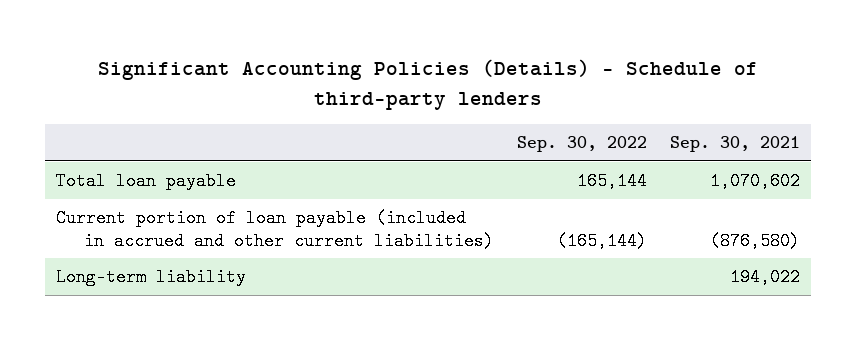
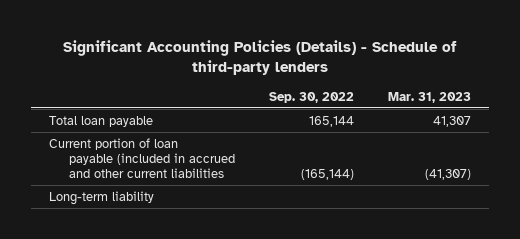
- | Sep. 30, 2022 | Sep. 30, 2021
+ | Sep. 30, 2022 | Mar. 31, 2023
- Current portion of loan payable (included in accrued and other current liabilities) | (165,144) | (876,580)
+ Current portion of loan payable (included in accrued and other current liabilities | (165,144) | (41,307)

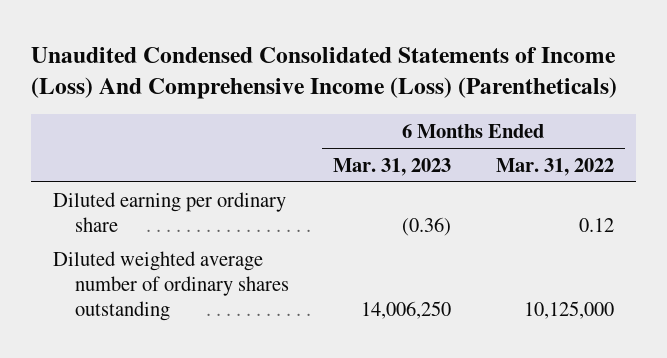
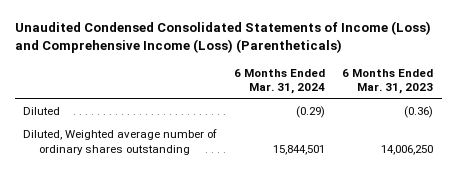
- Unaudited Condensed Consolidated Statements of Income (Loss) And Comprehensive Income (Loss) (Parentheticals)
+ Unaudited Condensed Consolidated Statements of Income (Loss) and Comprehensive Income (Loss) (Parentheticals)
- | 6 Months Ended Mar. 31, 2023 | 6 Months Ended Mar. 31, 2022
+ | 6 Months Ended Mar. 31, 2024 | 6 Months Ended Mar. 31, 2023
- Diluted earning per ordinary share | (0.36) | 0.12
- Diluted weighted average number of ordinary shares outstanding | 14,006,250 | 10,125,000
+ Diluted | (0.29) | (0.36)
+ Diluted, Weighted average number of ordinary shares outstanding | 15,844,501 | 14,006,250

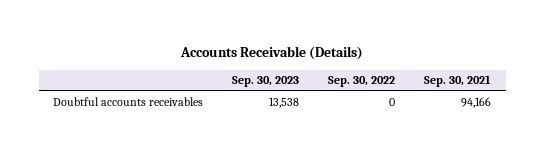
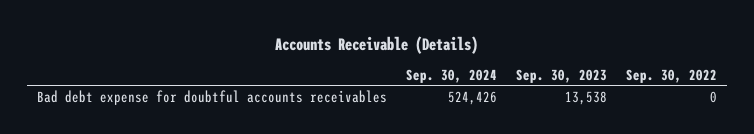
- | Sep. 30, 2023 | Sep. 30, 2022 | Sep. 30, 2021
+ | Sep. 30, 2024 | Sep. 30, 2023 | Sep. 30, 2022
- Doubtful accounts receivables | 13,538 | 0 | 94,166
+ Bad debt expense for doubtful accounts receivables | 524,426 | 13,538 | 0

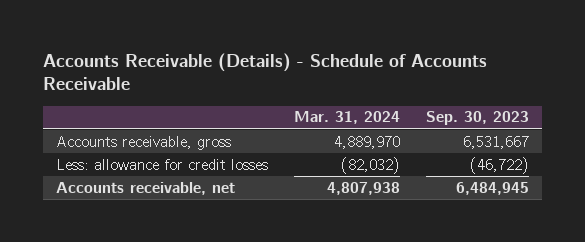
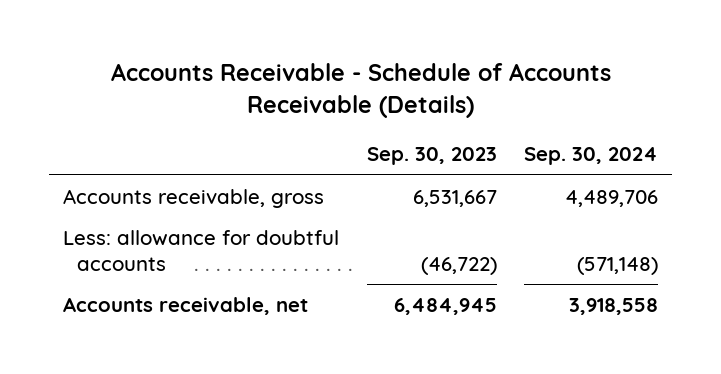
- Accounts Receivable (Details) - Schedule of Accounts Receivable
+ Accounts Receivable - Schedule of Accounts Receivable (Details)
- | Mar. 31, 2024 | Sep. 30, 2023
+ | Sep. 30, 2023 | Sep. 30, 2024
- Less: allowance for credit losses | (82,032) | (46,722)
+ Less: allowance for doubtful accounts | (46,722) | (571,148)

